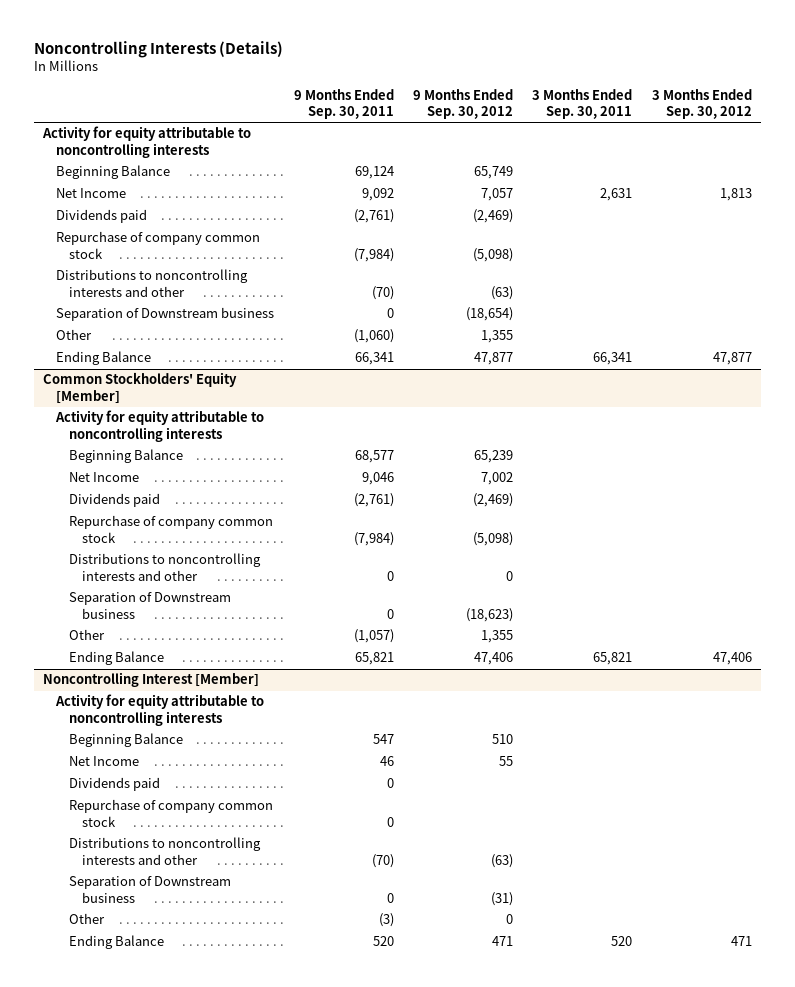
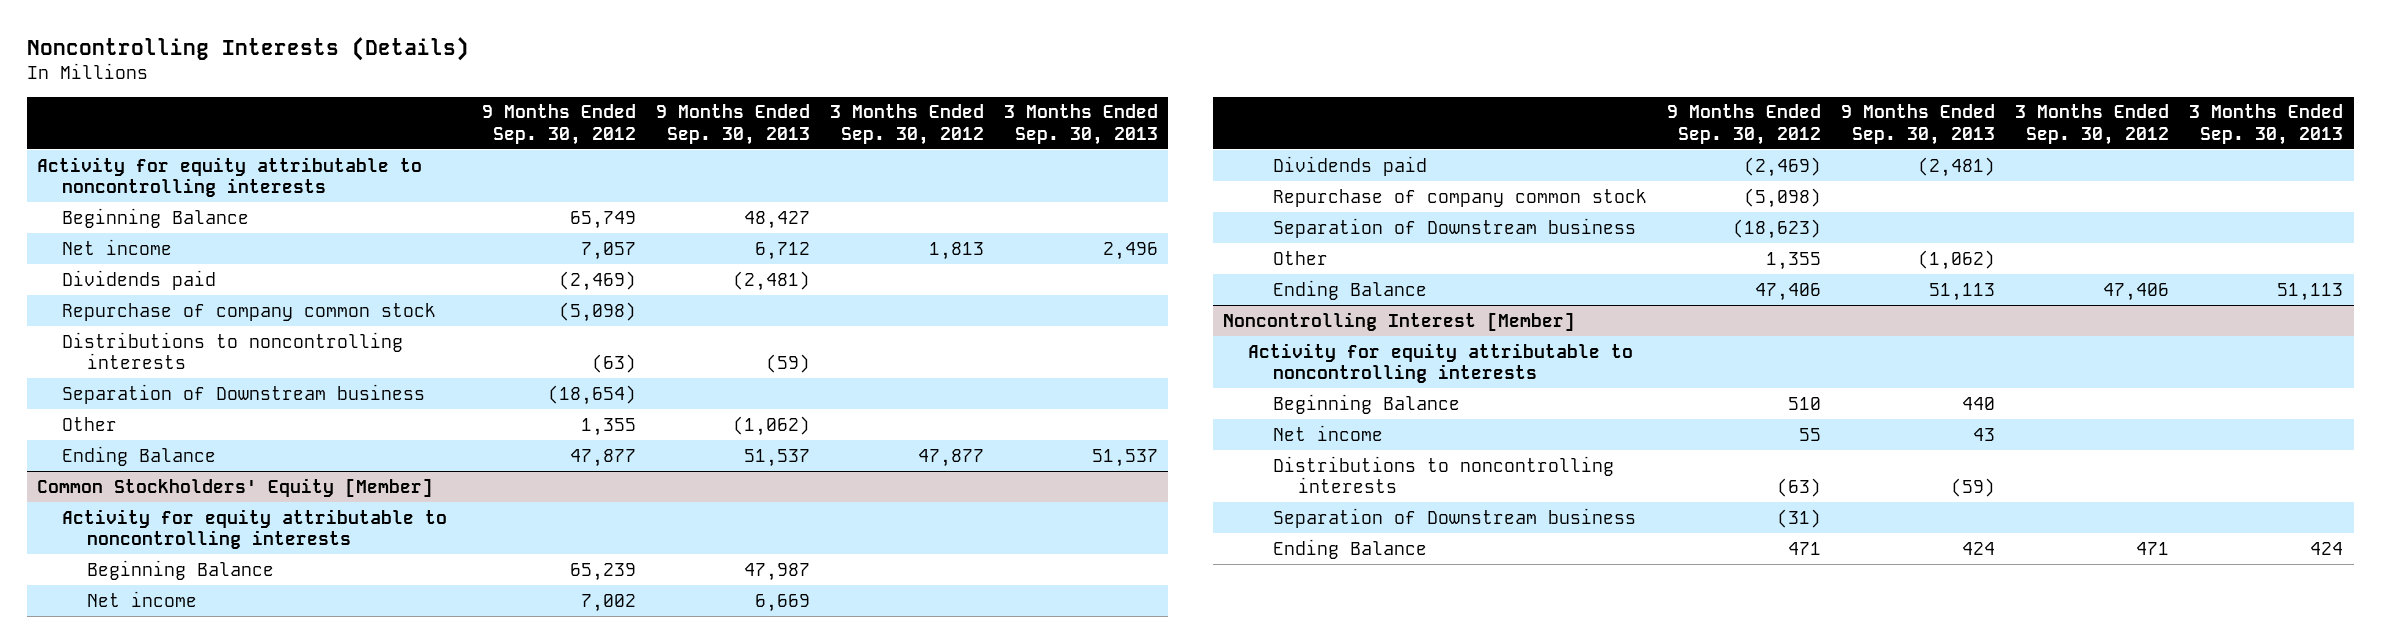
- | 9 Months Ended Sep. 30, 2011 | 9 Months Ended Sep. 30, 2012 | 3 Months Ended Sep. 30, 2011 | 3 Months Ended Sep. 30, 2012
+ | 9 Months Ended Sep. 30, 2012 | 9 Months Ended Sep. 30, 2013 | 3 Months Ended Sep. 30, 2012 | 3 Months Ended Sep. 30, 2013
- Net Income | 9,092 | 7,057 | 2,631 | 1,813
+ Net income | 7,057 | 6,712 | 1,813 | 2,496
- Distributions to noncontrolling interests and other | (70) | (63) | |
+ Distributions to noncontrolling interests | (63) | (59) | |
@ Common Stockholders' Equity [Member]
- Net Income | 9,046 | 7,002 | |
+ Net income | 7,002 | 6,669 | |
- Distributions to noncontrolling interests and other | 0 | 0 | |
@ Noncontrolling Interest [Member]
- Net Income | 46 | 55 | |
- Dividends paid | 0 | | |
- Repurchase of company common stock | 0 | | |
- Distributions to noncontrolling interests and other | (70) | (63) | |
+ Net income | 55 | 43 | |
+ Distributions to noncontrolling interests | (63) | (59) | |
- Other | (3) | 0 | |

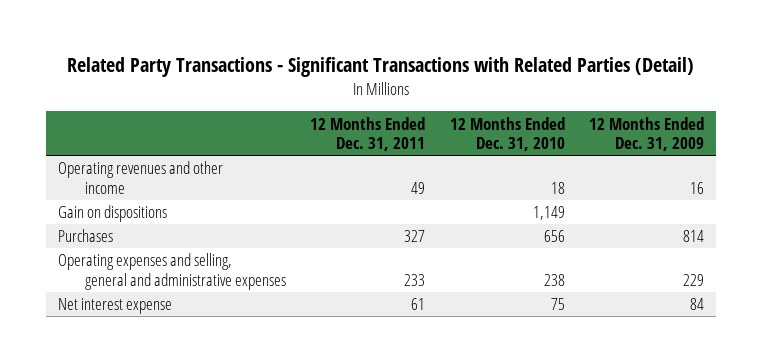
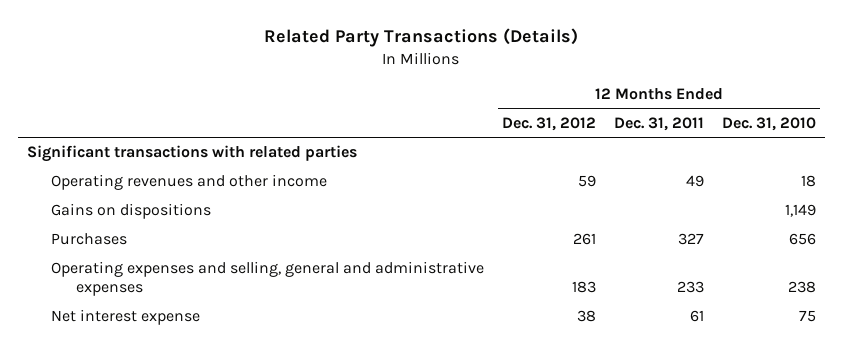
- Related Party Transactions - Significant Transactions with Related Parties (Detail)
+ Related Party Transactions (Details)
- | 12 Months Ended Dec. 31, 2011 | 12 Months Ended Dec. 31, 2010 | 12 Months Ended Dec. 31, 2009
+ | 12 Months Ended Dec. 31, 2012 | 12 Months Ended Dec. 31, 2011 | 12 Months Ended Dec. 31, 2010
+ Significant transactions with related parties
- Gain on dispositions | | 1,149 |
+ Gains on dispositions | | | 1,149

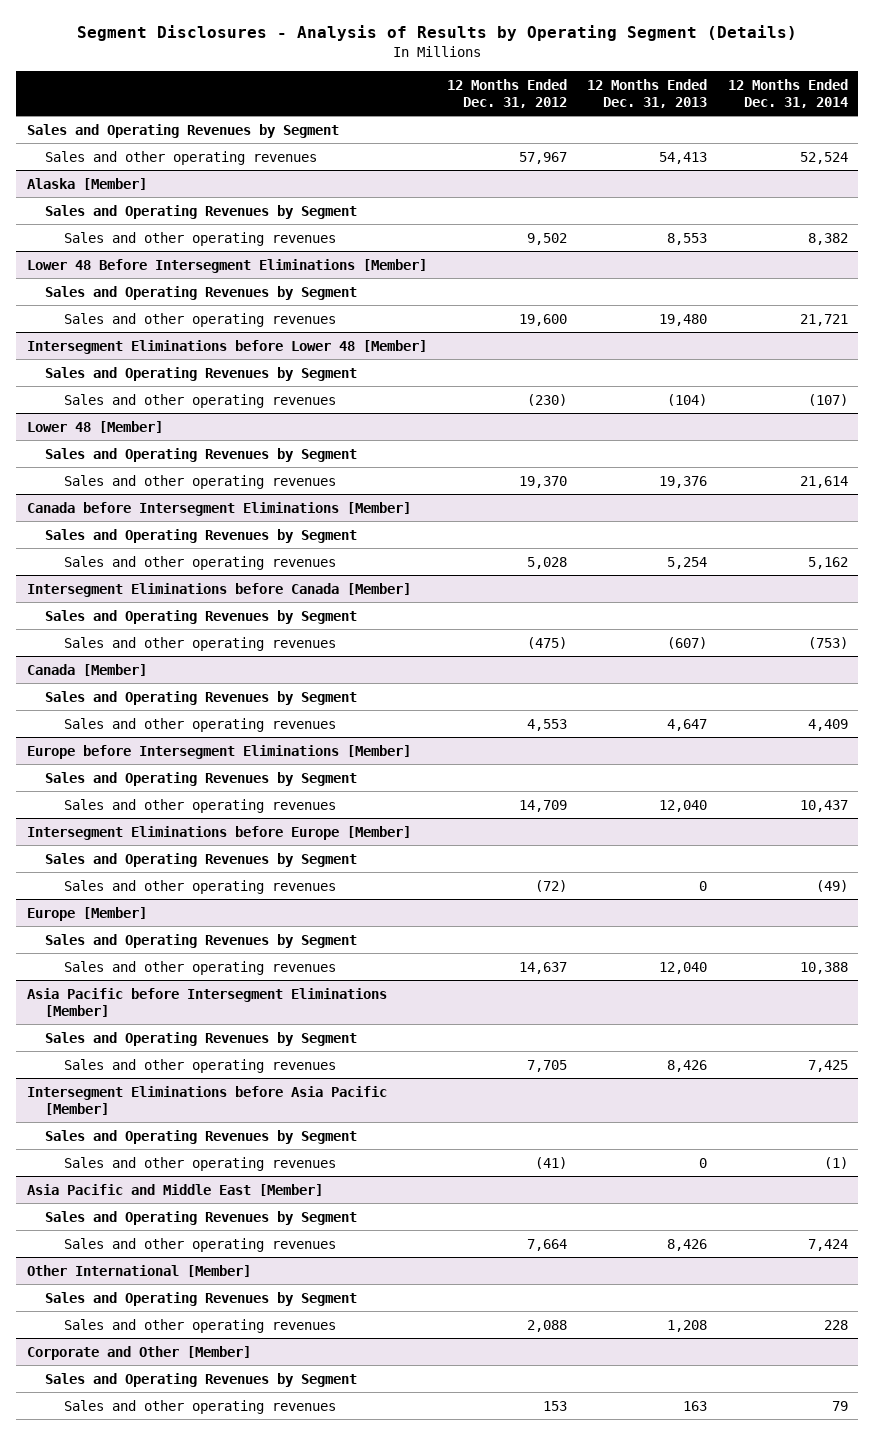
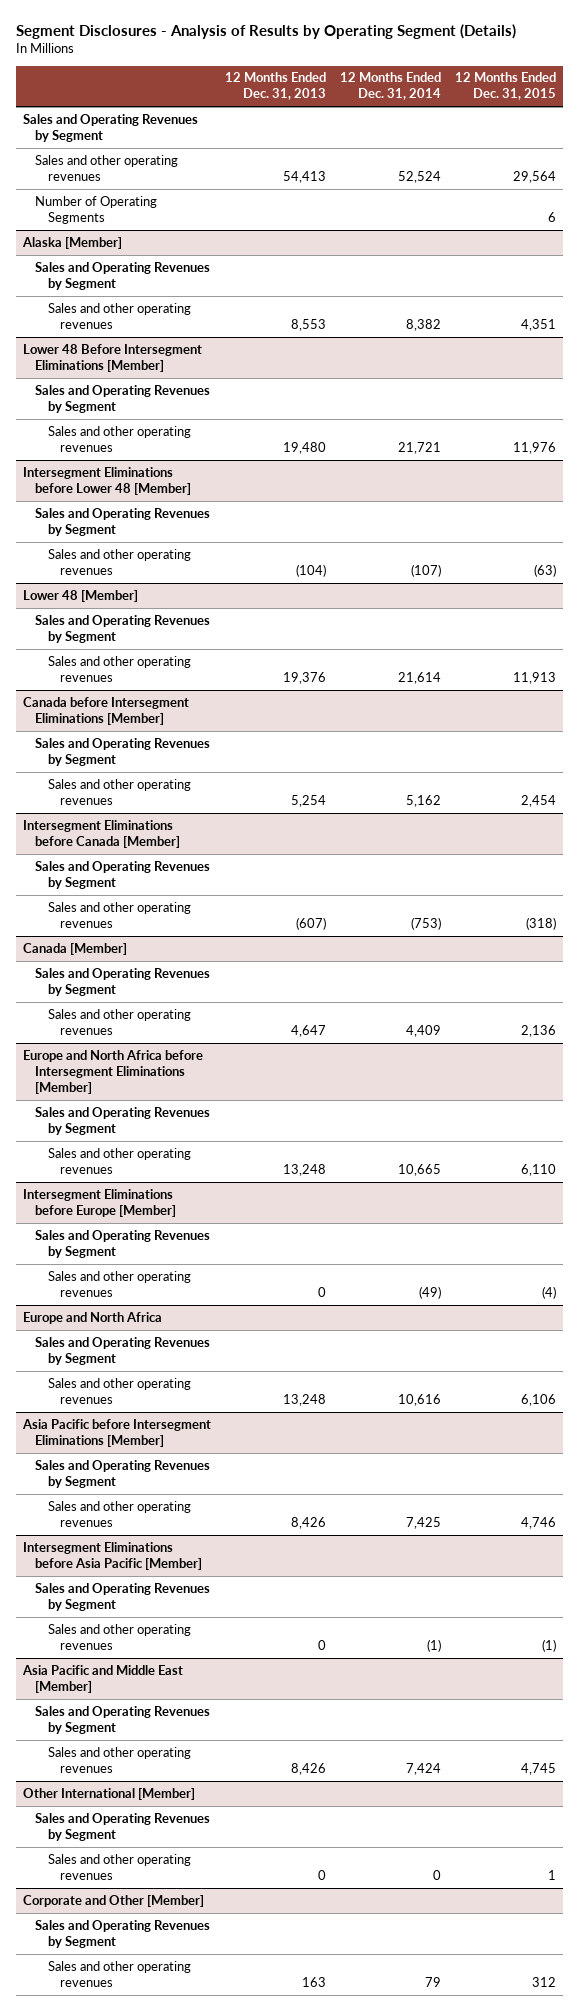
- | 12 Months Ended Dec. 31, 2012 | 12 Months Ended Dec. 31, 2013 | 12 Months Ended Dec. 31, 2014
+ | 12 Months Ended Dec. 31, 2013 | 12 Months Ended Dec. 31, 2014 | 12 Months Ended Dec. 31, 2015
+ Number of Operating Segments | | | 6
- Europe before Intersegment Eliminations [Member]
+ Europe and North Africa before Intersegment Eliminations [Member]
- Sales and other operating revenues | 14,709 | 12,040 | 10,437
+ Sales and other operating revenues | 13,248 | 10,665 | 6,110
- Europe [Member]
+ Europe and North Africa
- Sales and other operating revenues | 14,637 | 12,040 | 10,388
+ Sales and other operating revenues | 13,248 | 10,616 | 6,106
@ Other International [Member]
- Sales and other operating revenues | 2,088 | 1,208 | 228
+ Sales and other operating revenues | 0 | 0 | 1

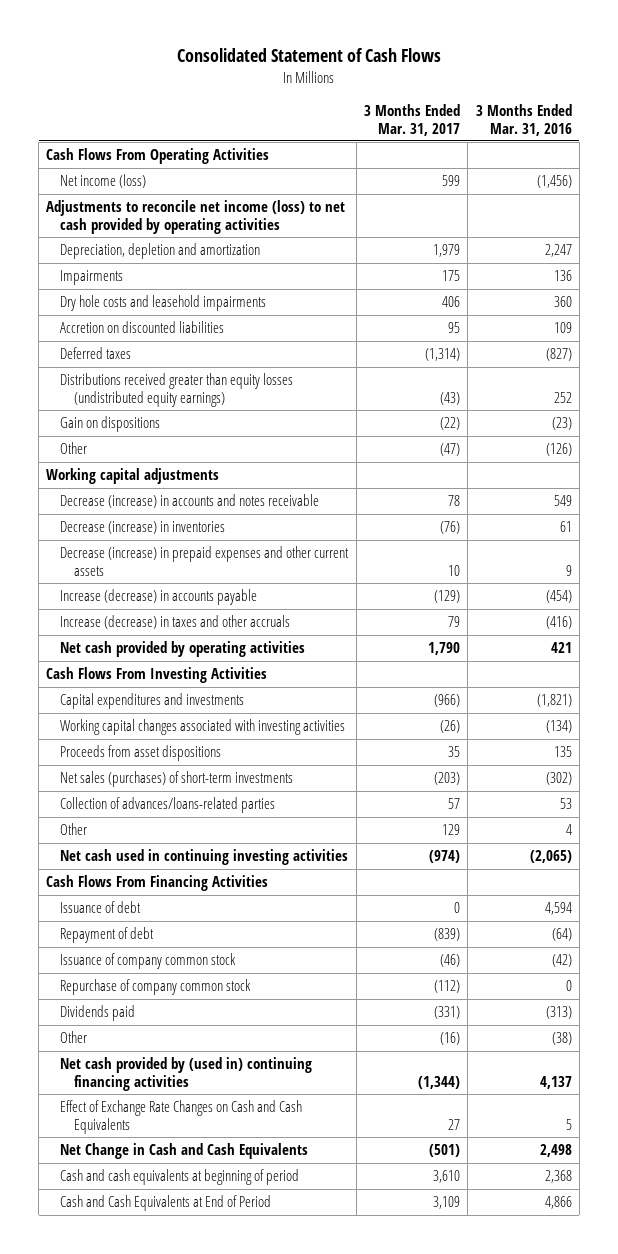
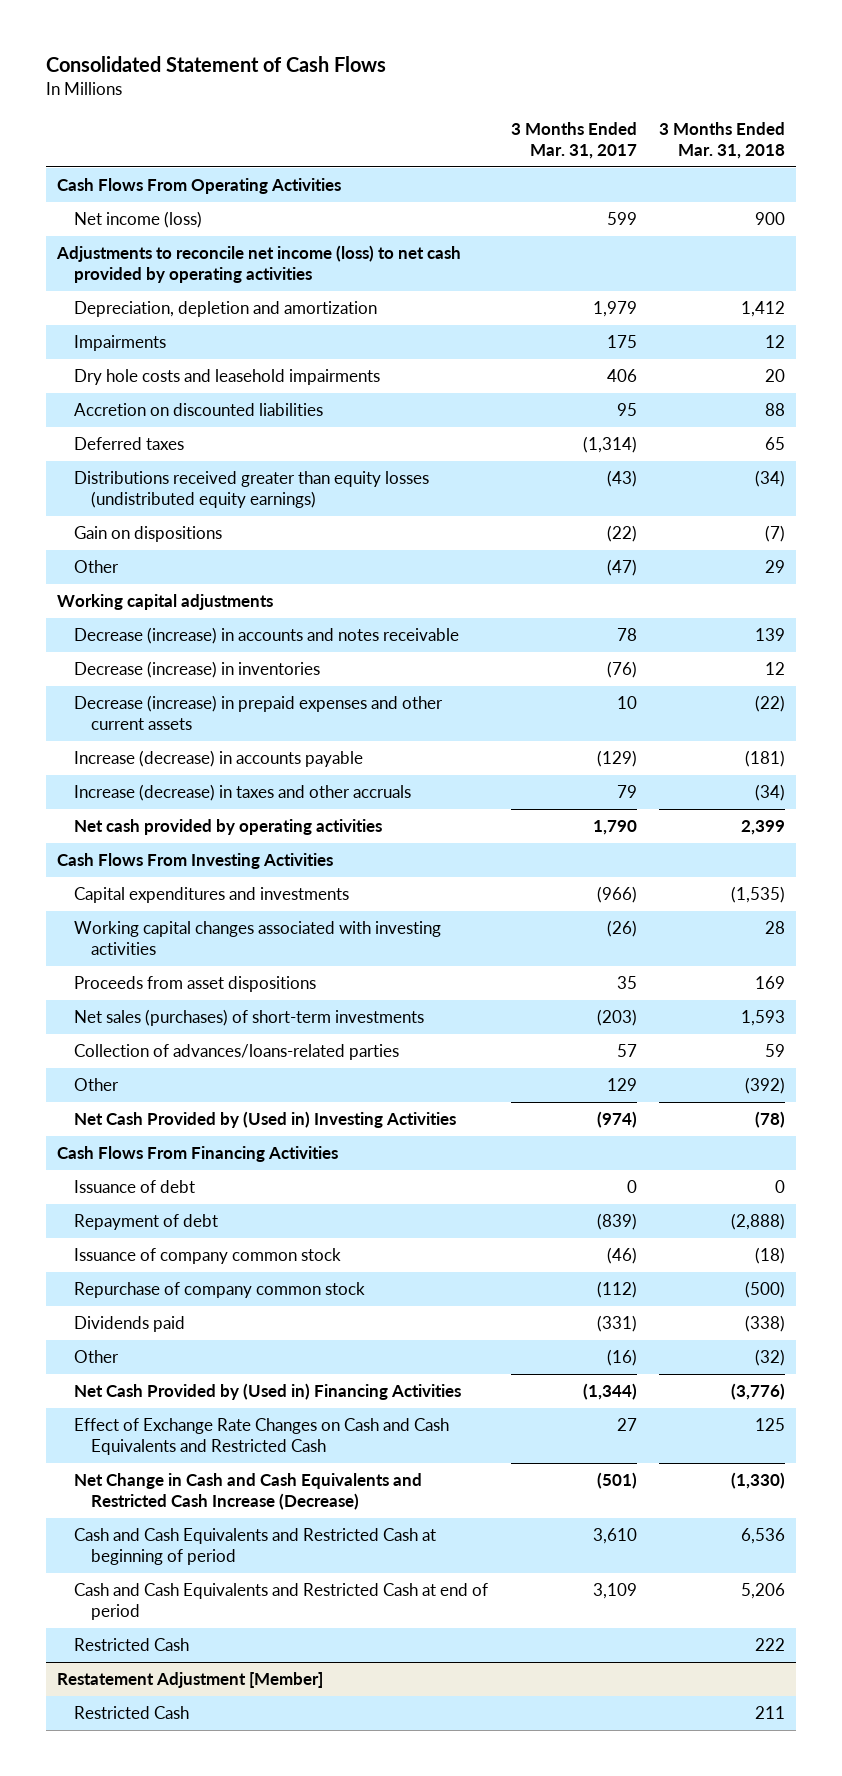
- | 3 Months Ended Mar. 31, 2017 | 3 Months Ended Mar. 31, 2016
+ | 3 Months Ended Mar. 31, 2017 | 3 Months Ended Mar. 31, 2018
- Net cash used in continuing investing activities | (974) | (2,065)
+ Net Cash Provided by (Used in) Investing Activities | (974) | (78)
- Net cash provided by (used in) continuing financing activities | (1,344) | 4,137
- Effect of Exchange Rate Changes on Cash and Cash Equivalents | 27 | 5
- Net Change in Cash and Cash Equivalents | (501) | 2,498
- Cash and cash equivalents at beginning of period | 3,610 | 2,368
- Cash and Cash Equivalents at End of Period | 3,109 | 4,866
+ Net Cash Provided by (Used in) Financing Activities | (1,344) | (3,776)
+ Effect of Exchange Rate Changes on Cash and Cash Equivalents and Restricted Cash | 27 | 125
+ Net Change in Cash and Cash Equivalents and Restricted Cash Increase (Decrease) | (501) | (1,330)
+ Cash and Cash Equivalents and Restricted Cash at beginning of period | 3,610 | 6,536
+ Cash and Cash Equivalents and Restricted Cash at end of period | 3,109 | 5,206
+ Restricted Cash | | 222
+ Restatement Adjustment [Member]
+ Restricted Cash | | 211

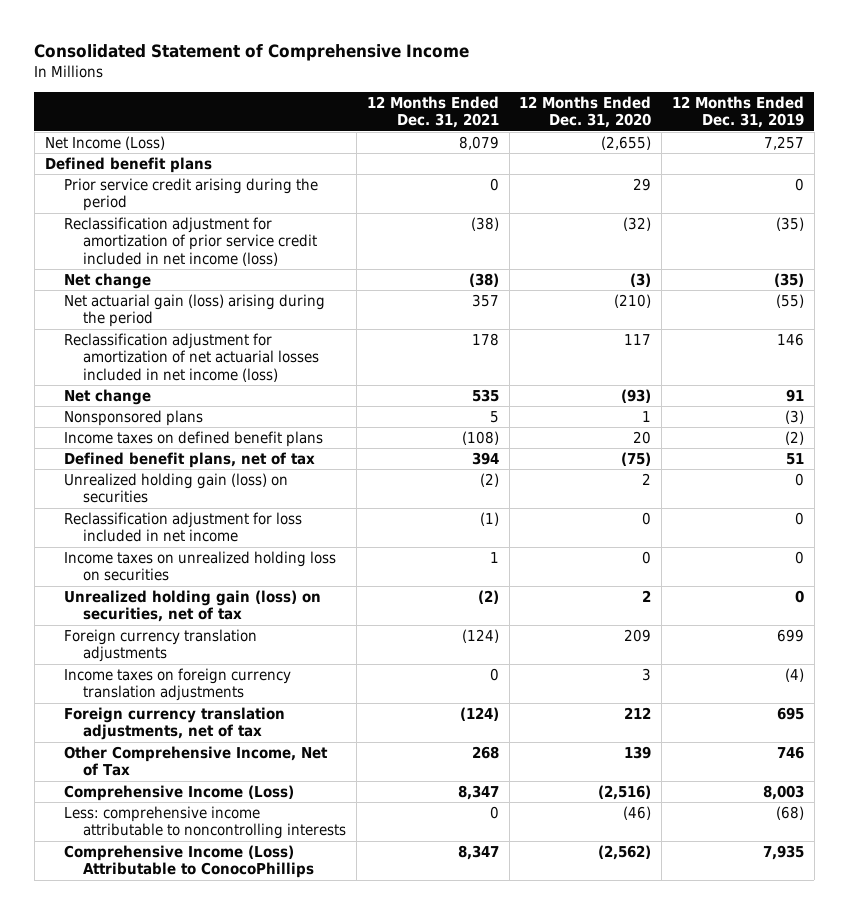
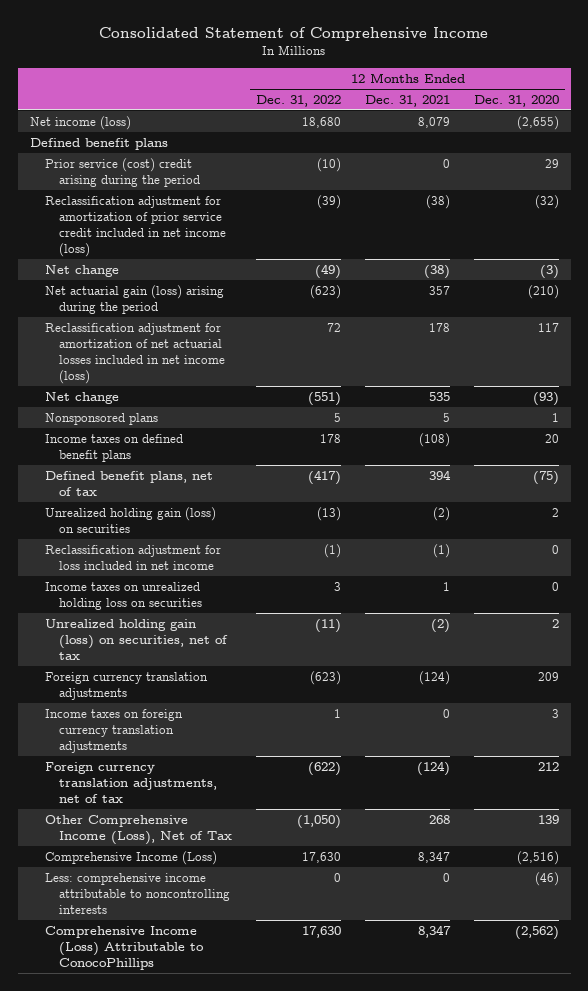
- | 12 Months Ended Dec. 31, 2021 | 12 Months Ended Dec. 31, 2020 | 12 Months Ended Dec. 31, 2019
+ | 12 Months Ended Dec. 31, 2022 | 12 Months Ended Dec. 31, 2021 | 12 Months Ended Dec. 31, 2020
- Net Income (Loss) | 8,079 | (2,655) | 7,257
+ Net income (loss) | 18,680 | 8,079 | (2,655)
- Prior service credit arising during the period | 0 | 29 | 0
+ Prior service (cost) credit arising during the period | (10) | 0 | 29
- Other Comprehensive Income, Net of Tax | 268 | 139 | 746
+ Other Comprehensive Income (Loss), Net of Tax | (1,050) | 268 | 139

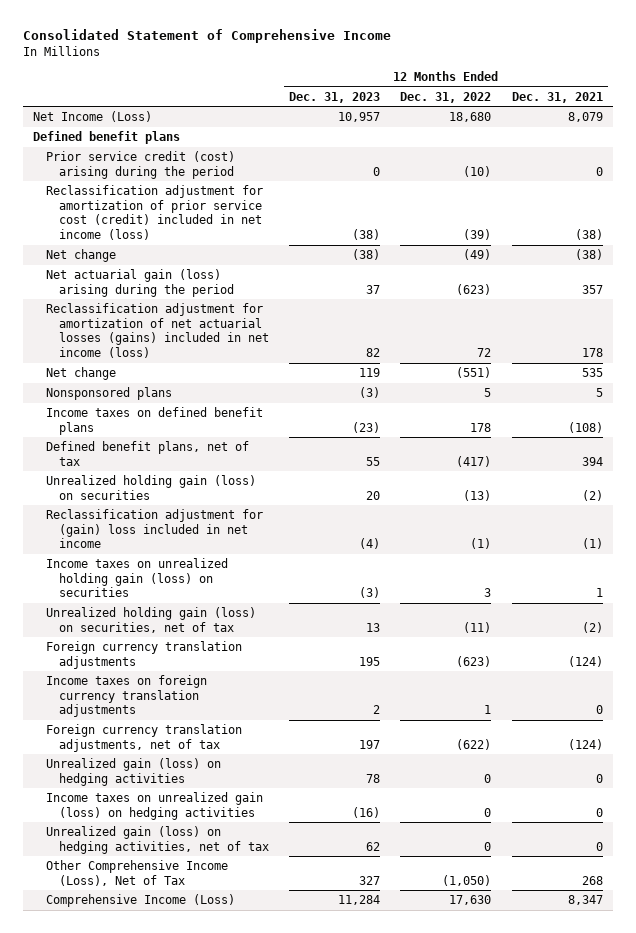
- | 12 Months Ended Dec. 31, 2022 | 12 Months Ended Dec. 31, 2021 | 12 Months Ended Dec. 31, 2020
+ | 12 Months Ended Dec. 31, 2023 | 12 Months Ended Dec. 31, 2022 | 12 Months Ended Dec. 31, 2021
- Net income (loss) | 18,680 | 8,079 | (2,655)
+ Net Income (Loss) | 10,957 | 18,680 | 8,079
- Prior service (cost) credit arising during the period | (10) | 0 | 29
- Reclassification adjustment for amortization of prior service credit included in net income (loss) | (39) | (38) | (32)
+ Prior service credit (cost) arising during the period | 0 | (10) | 0
+ Reclassification adjustment for amortization of prior service cost (credit) included in net income (loss) | (38) | (39) | (38)
- Reclassification adjustment for amortization of net actuarial losses included in net income (loss) | 72 | 178 | 117
+ Reclassification adjustment for amortization of net actuarial losses (gains) included in net income (loss) | 82 | 72 | 178
- Reclassification adjustment for loss included in net income | (1) | (1) | 0
- Income taxes on unrealized holding loss on securities | 3 | 1 | 0
+ Reclassification adjustment for (gain) loss included in net income | (4) | (1) | (1)
+ Income taxes on unrealized holding gain (loss) on securities | (3) | 3 | 1
+ Unrealized gain (loss) on hedging activities | 78 | 0 | 0
+ Income taxes on unrealized gain (loss) on hedging activities | (16) | 0 | 0
+ Unrealized gain (loss) on hedging activities, net of tax | 62 | 0 | 0
- Less: comprehensive income attributable to noncontrolling interests | 0 | 0 | (46)
- Comprehensive Income (Loss) Attributable to ConocoPhillips | 17,630 | 8,347 | (2,562)

